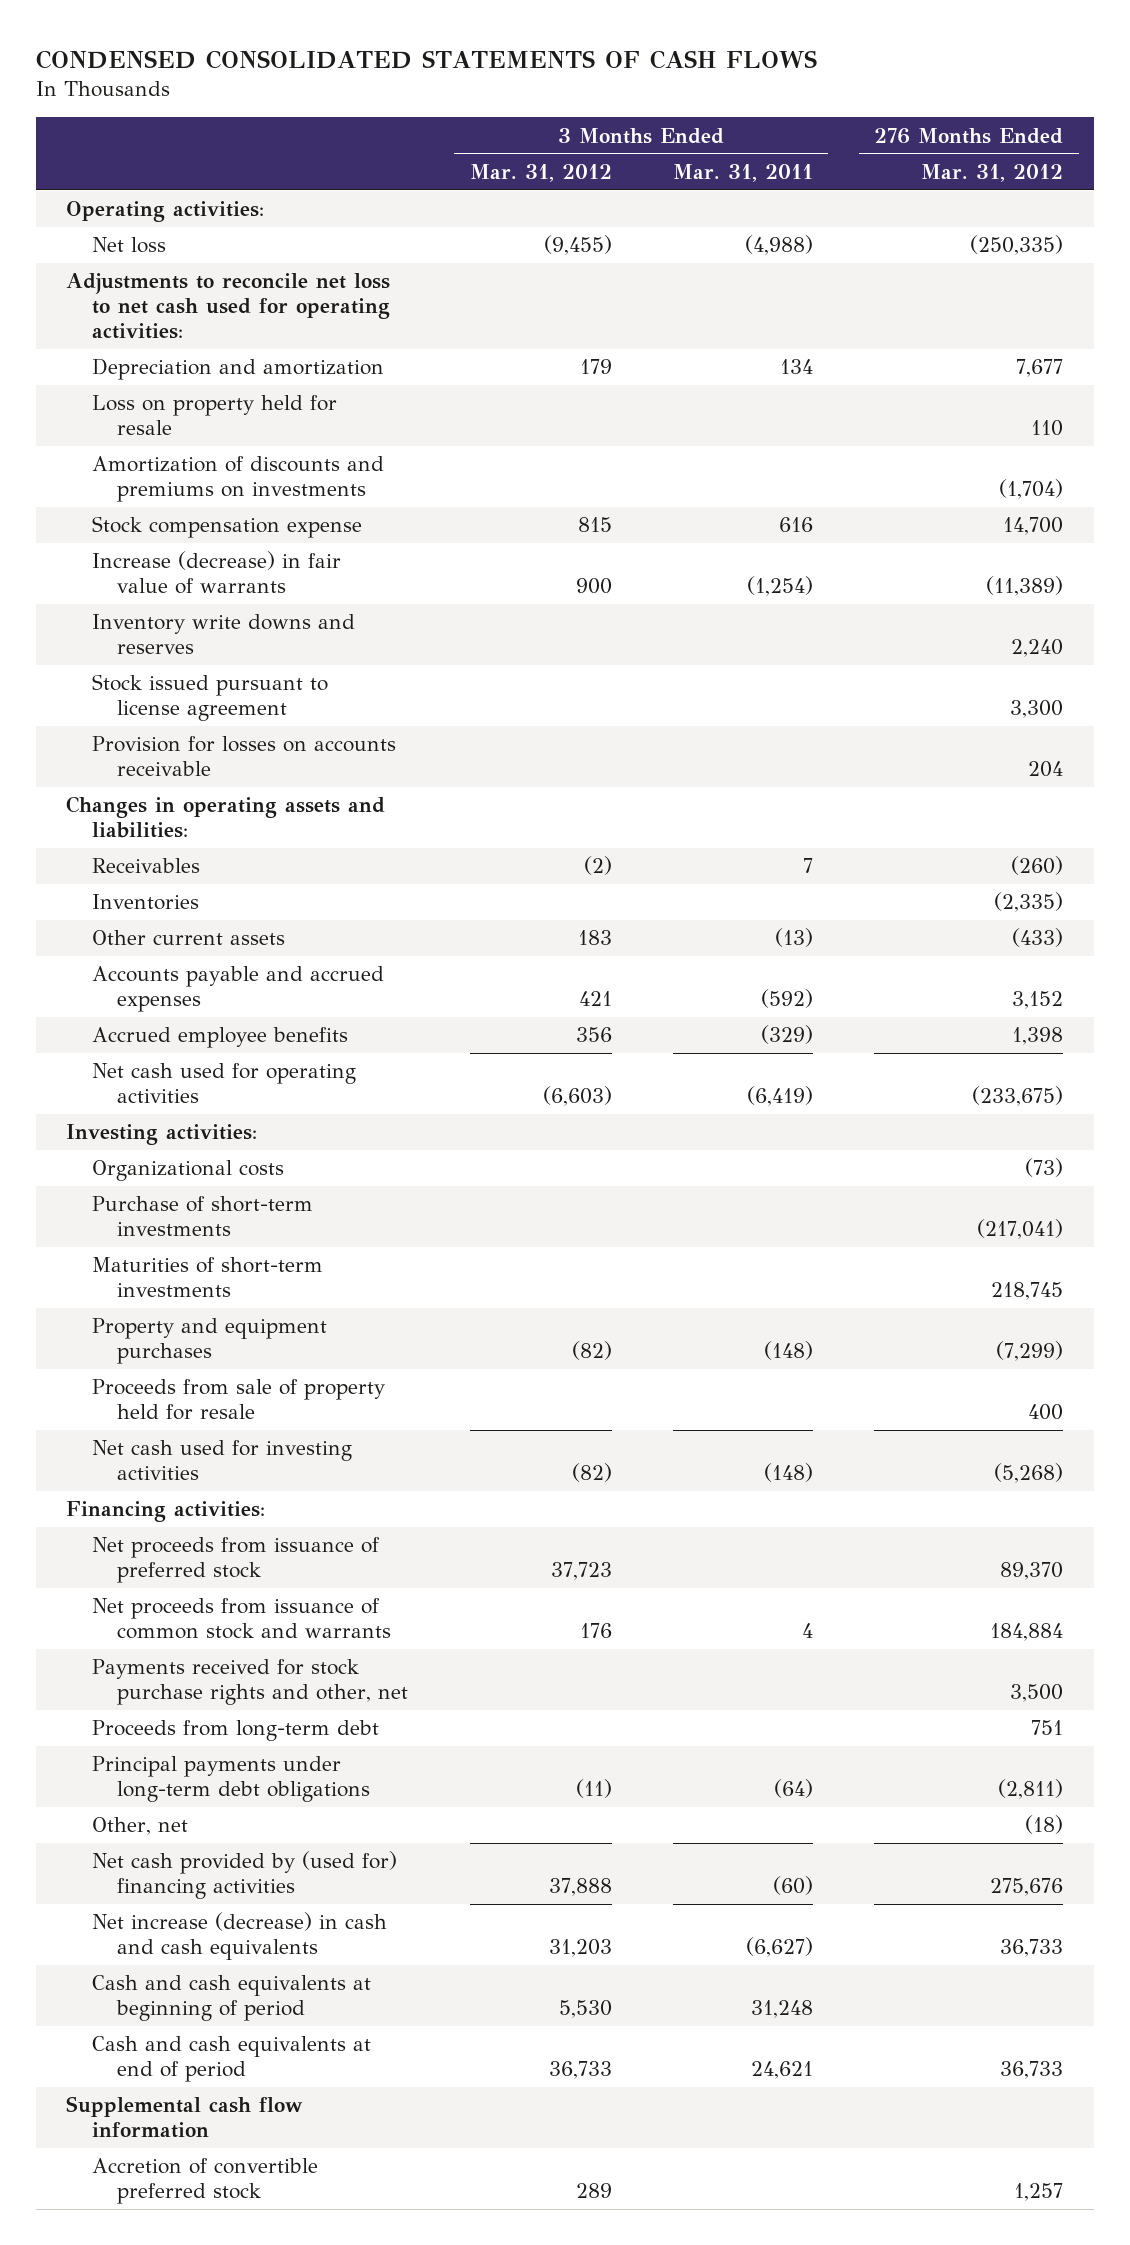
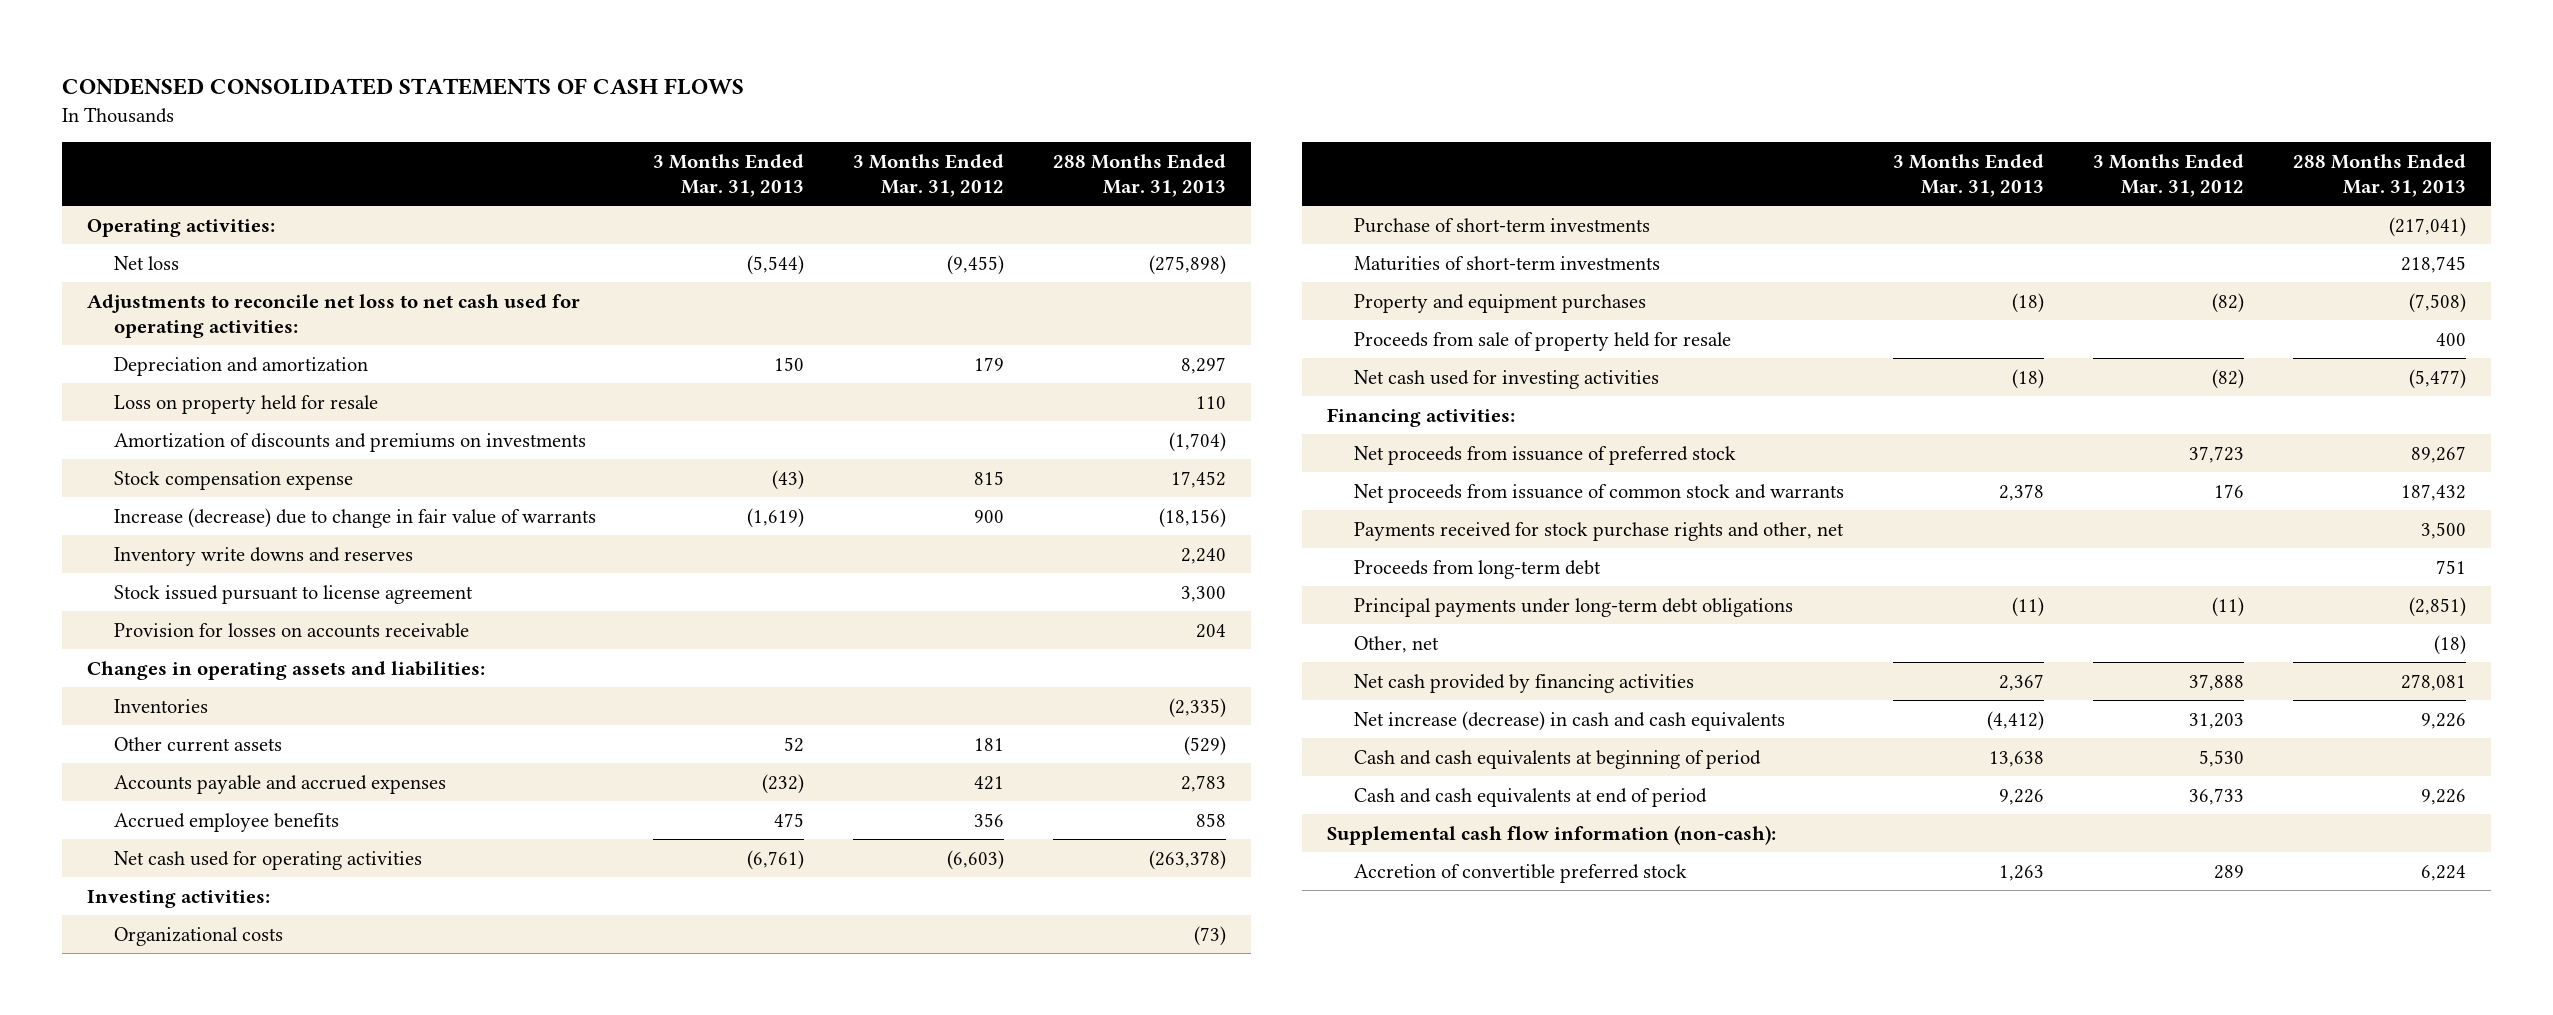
- | 3 Months Ended Mar. 31, 2012 | 3 Months Ended Mar. 31, 2011 | 276 Months Ended Mar. 31, 2012
+ | 3 Months Ended Mar. 31, 2013 | 3 Months Ended Mar. 31, 2012 | 288 Months Ended Mar. 31, 2013
- Increase (decrease) in fair value of warrants | 900 | (1,254) | (11,389)
+ Increase (decrease) due to change in fair value of warrants | (1,619) | 900 | (18,156)
- Receivables | (2) | 7 | (260)
- Other current assets | 183 | (13) | (433)
+ Other current assets | 52 | 181 | (529)
- Net cash provided by (used for) financing activities | 37,888 | (60) | 275,676
+ Net cash provided by financing activities | 2,367 | 37,888 | 278,081
- Supplemental cash flow information
+ Supplemental cash flow information (non-cash):

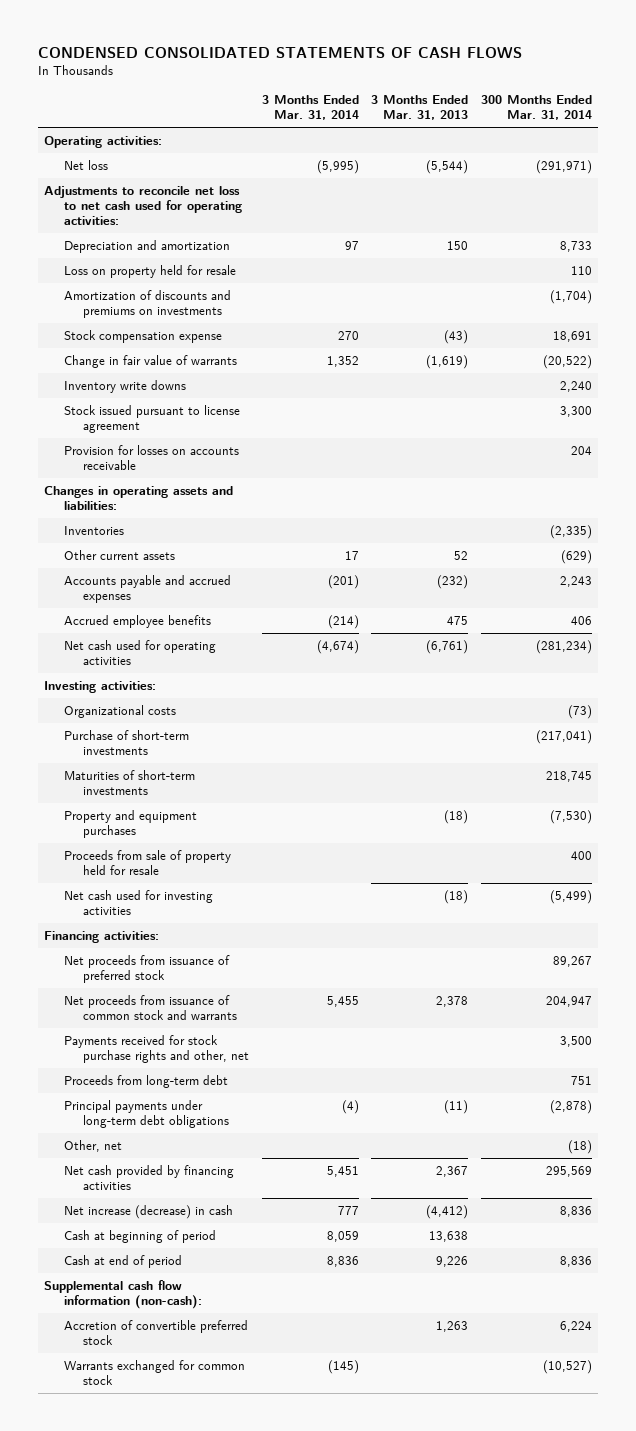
- | 3 Months Ended Mar. 31, 2013 | 3 Months Ended Mar. 31, 2012 | 288 Months Ended Mar. 31, 2013
+ | 3 Months Ended Mar. 31, 2014 | 3 Months Ended Mar. 31, 2013 | 300 Months Ended Mar. 31, 2014
- Increase (decrease) due to change in fair value of warrants | (1,619) | 900 | (18,156)
- Inventory write downs and reserves | | | 2,240
+ Change in fair value of warrants | 1,352 | (1,619) | (20,522)
+ Inventory write downs | | | 2,240
- Net increase (decrease) in cash and cash equivalents | (4,412) | 31,203 | 9,226
- Cash and cash equivalents at beginning of period | 13,638 | 5,530 |
- Cash and cash equivalents at end of period | 9,226 | 36,733 | 9,226
+ Net increase (decrease) in cash | 777 | (4,412) | 8,836
+ Cash at beginning of period | 8,059 | 13,638 |
+ Cash at end of period | 8,836 | 9,226 | 8,836
+ Warrants exchanged for common stock | (145) | | (10,527)

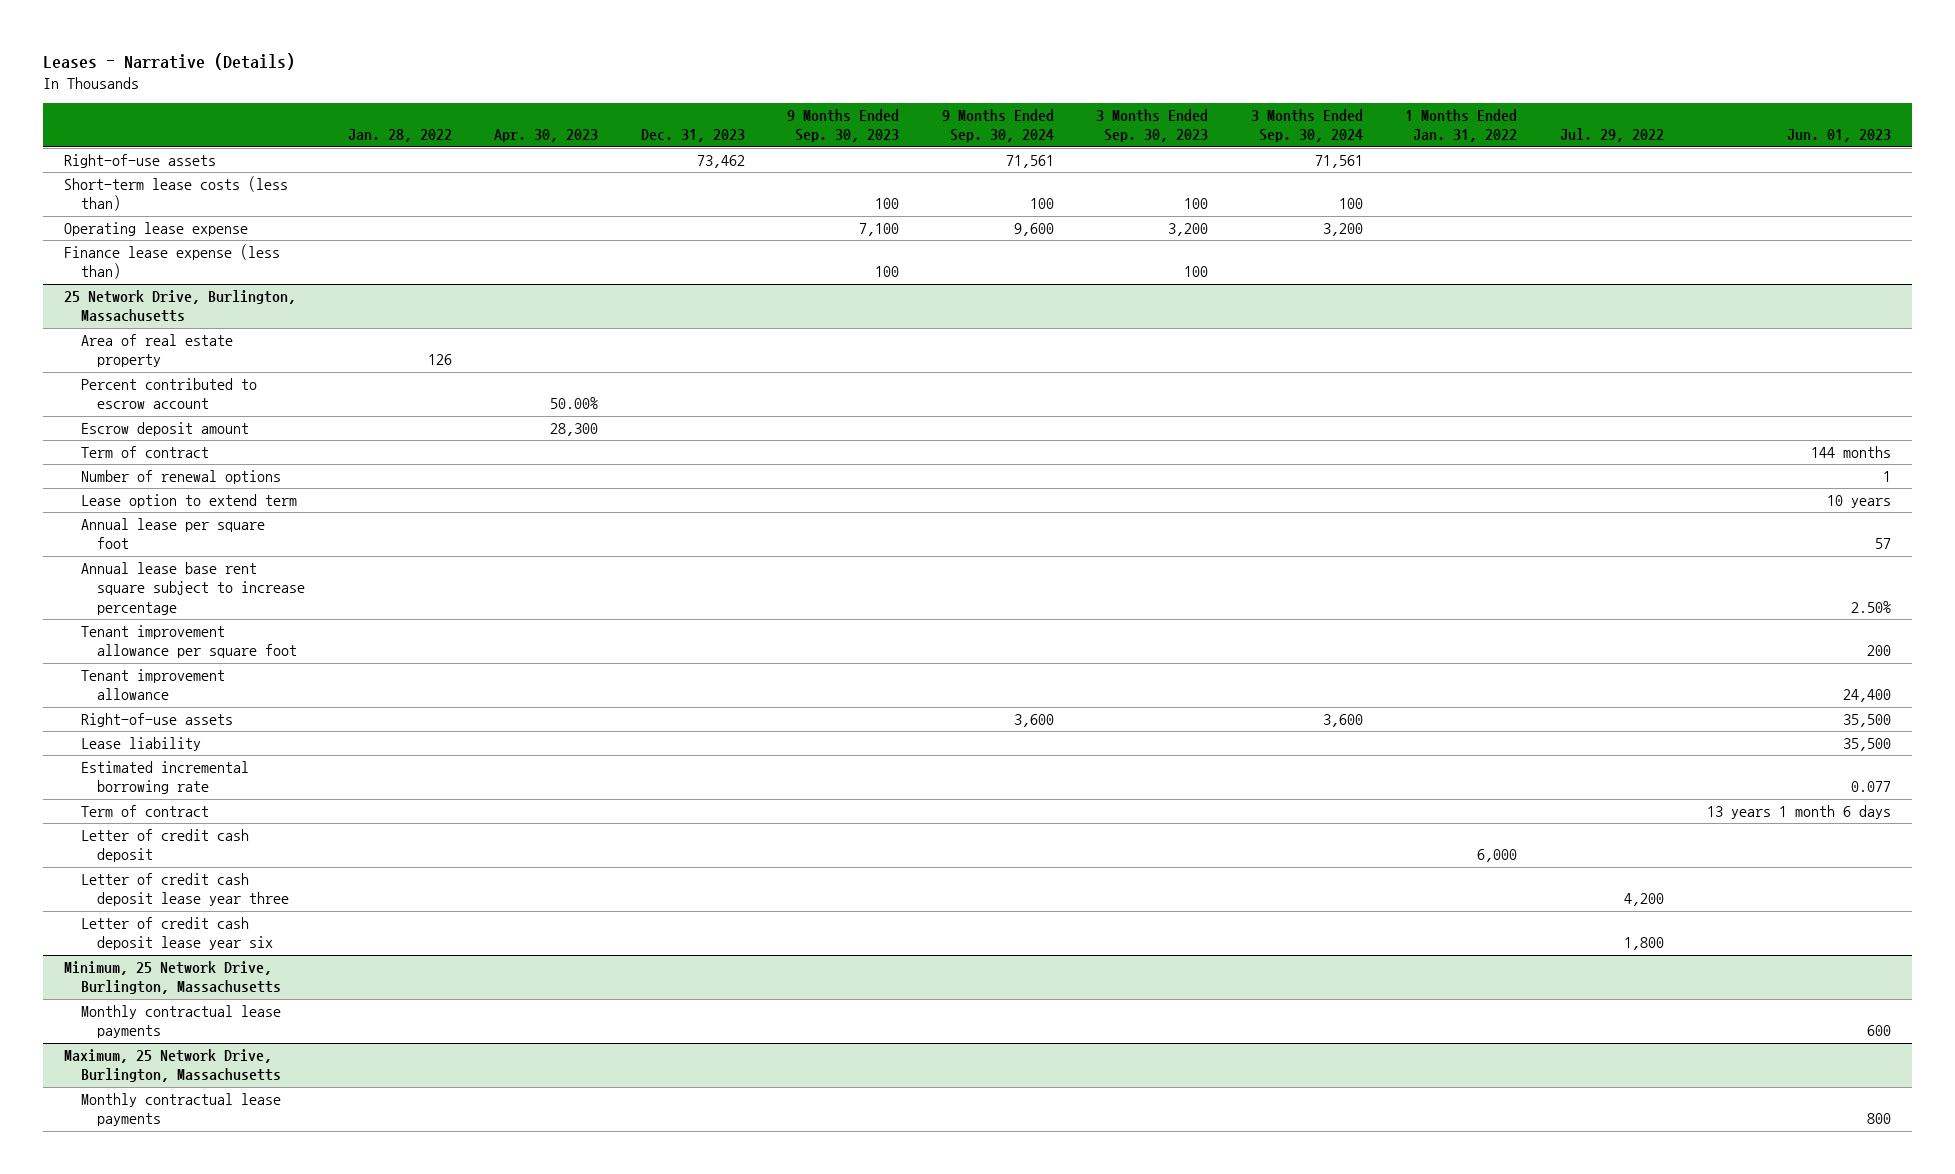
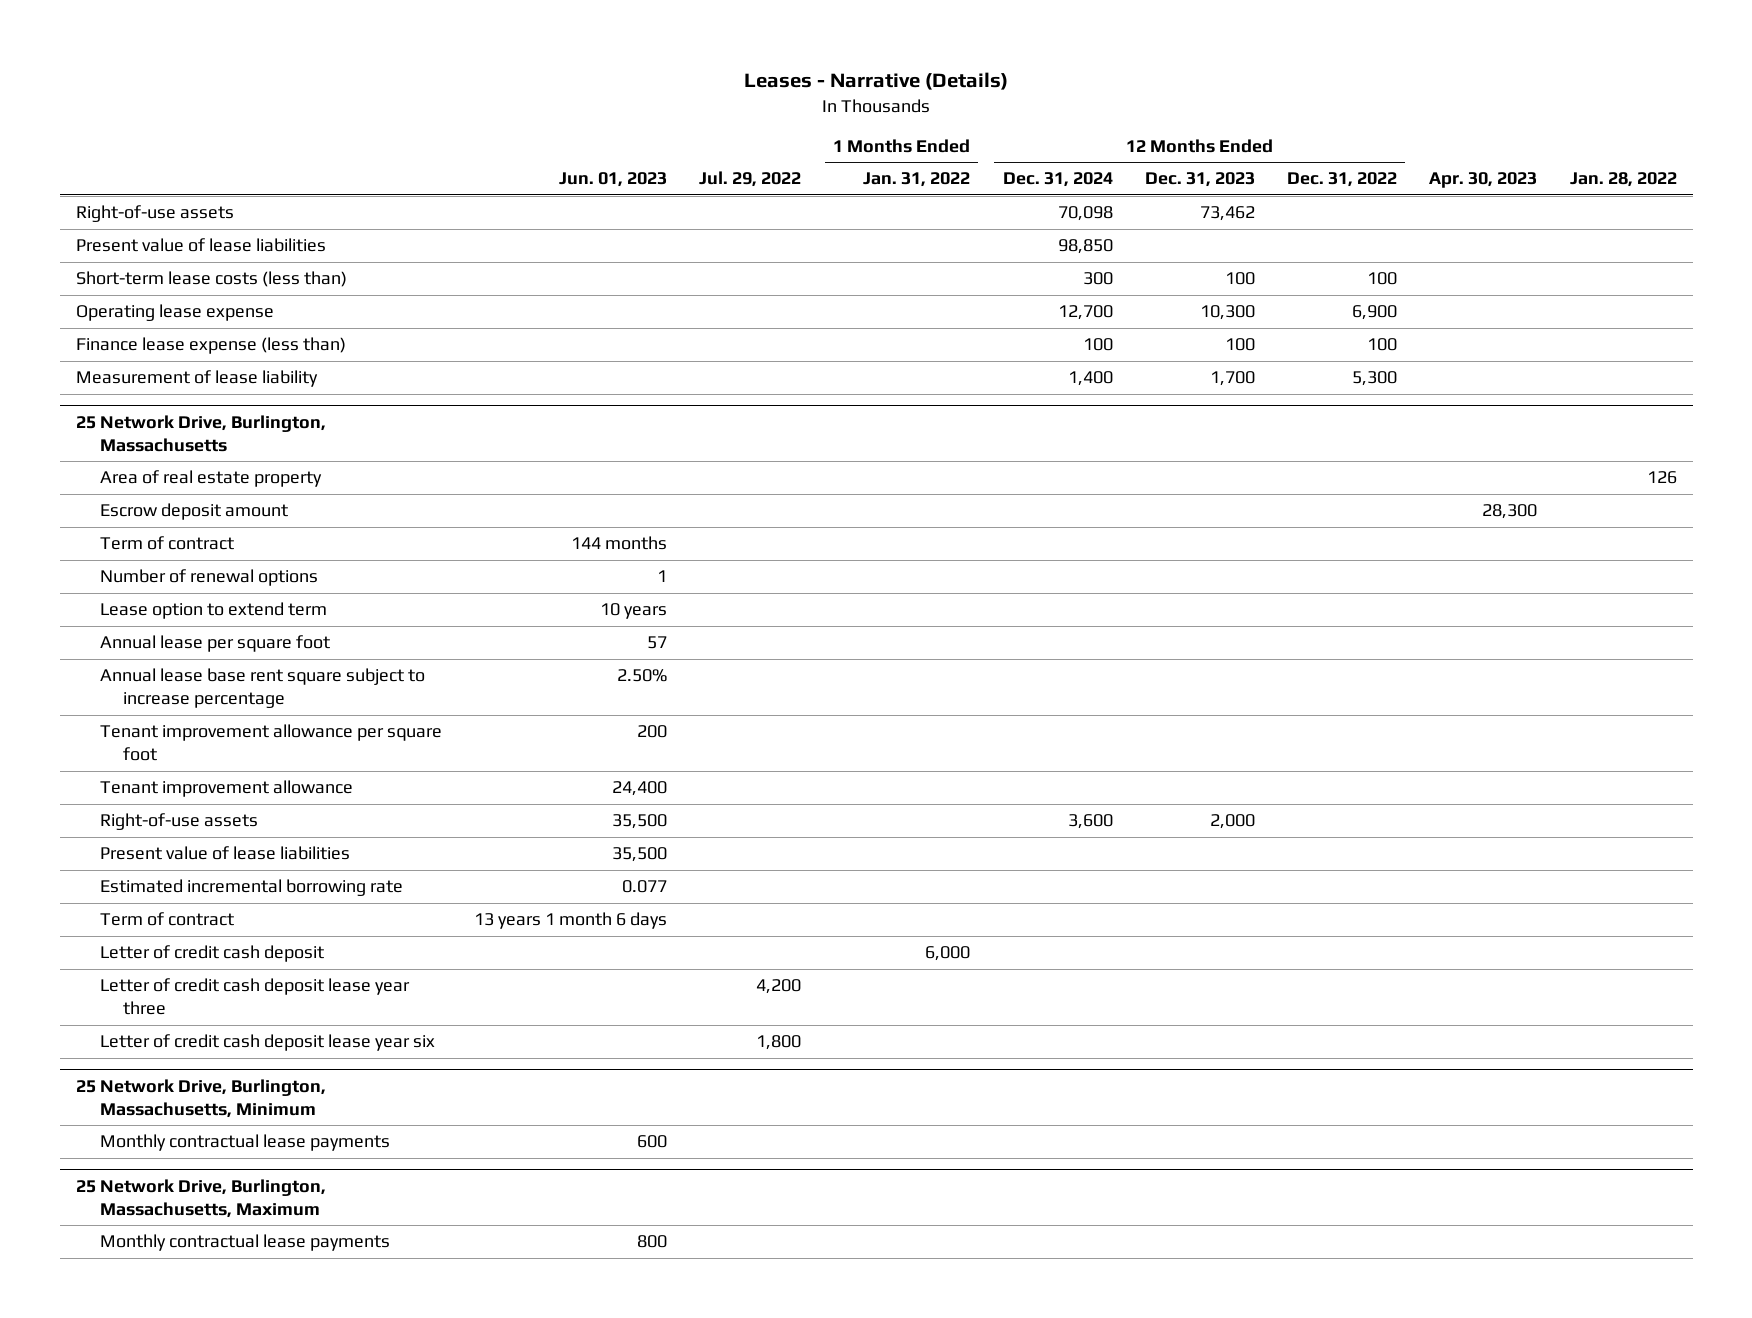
- | Jan. 28, 2022 | Apr. 30, 2023 | Dec. 31, 2023 | 9 Months Ended Sep. 30, 2023 | 9 Months Ended Sep. 30, 2024 | 3 Months Ended Sep. 30, 2023 | 3 Months Ended Sep. 30, 2024 | 1 Months Ended Jan. 31, 2022 | Jul. 29, 2022 | Jun. 01, 2023
+ | Jun. 01, 2023 | Jul. 29, 2022 | 1 Months Ended Jan. 31, 2022 | 12 Months Ended Dec. 31, 2024 | 12 Months Ended Dec. 31, 2023 | 12 Months Ended Dec. 31, 2022 | Apr. 30, 2023 | Jan. 28, 2022
+ Present value of lease liabilities | | | | 98,850 | | | |
+ Measurement of lease liability | | | | 1,400 | 1,700 | 5,300 | |
@ 25 Network Drive, Burlington, Massachusetts
- Percent contributed to escrow account | | 50.00% | | | | | | | |
- Lease liability | | | | | | | | | | 35,500
+ Present value of lease liabilities | 35,500 | | | | | | |
- Minimum, 25 Network Drive, Burlington, Massachusetts
+ 25 Network Drive, Burlington, Massachusetts, Minimum
- Maximum, 25 Network Drive, Burlington, Massachusetts
+ 25 Network Drive, Burlington, Massachusetts, Maximum

